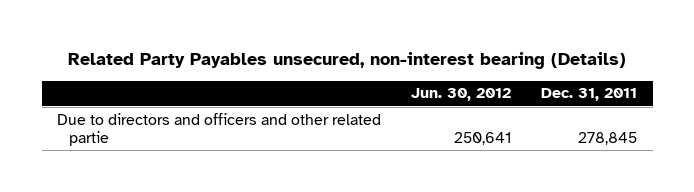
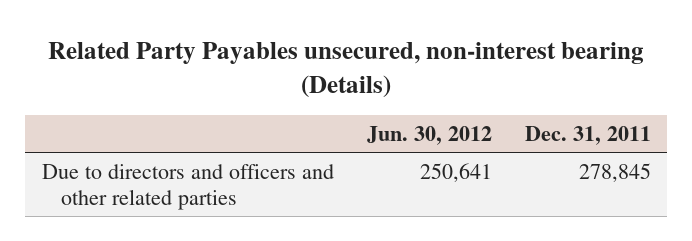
- Due to directors and officers and other related partie | 250,641 | 278,845
+ Due to directors and officers and other related parties | 250,641 | 278,845

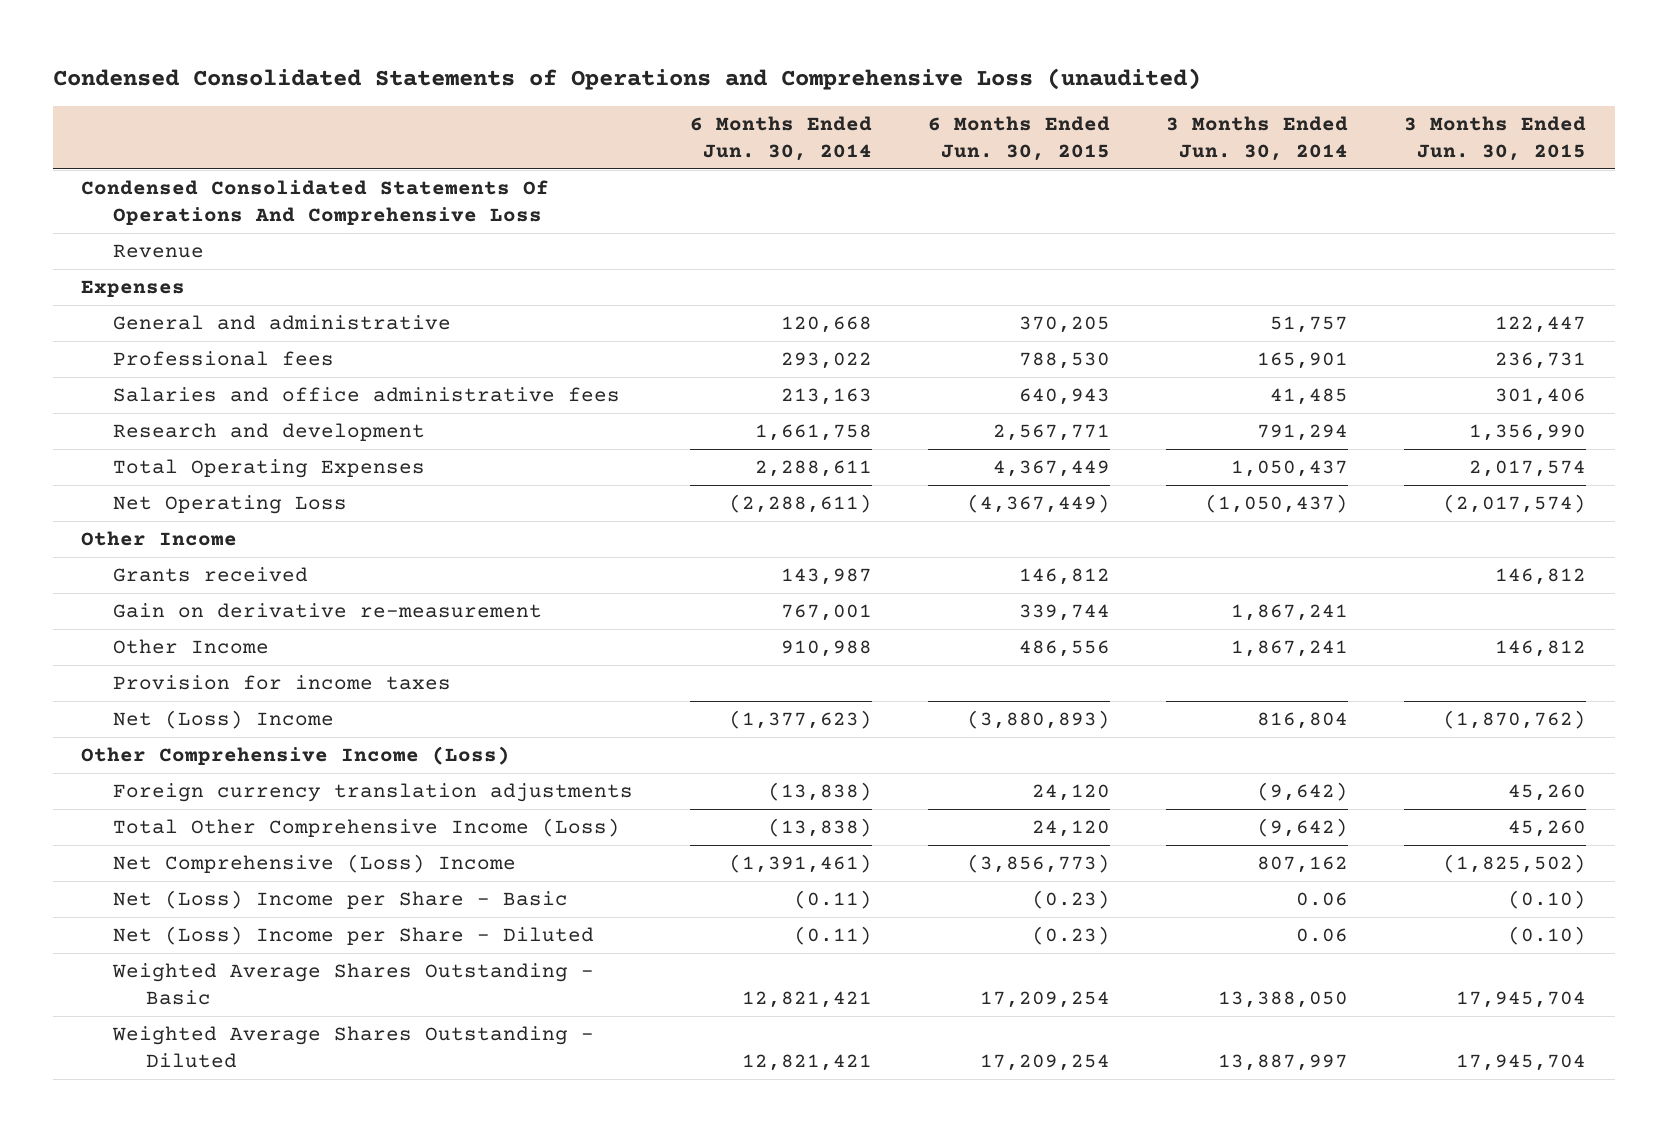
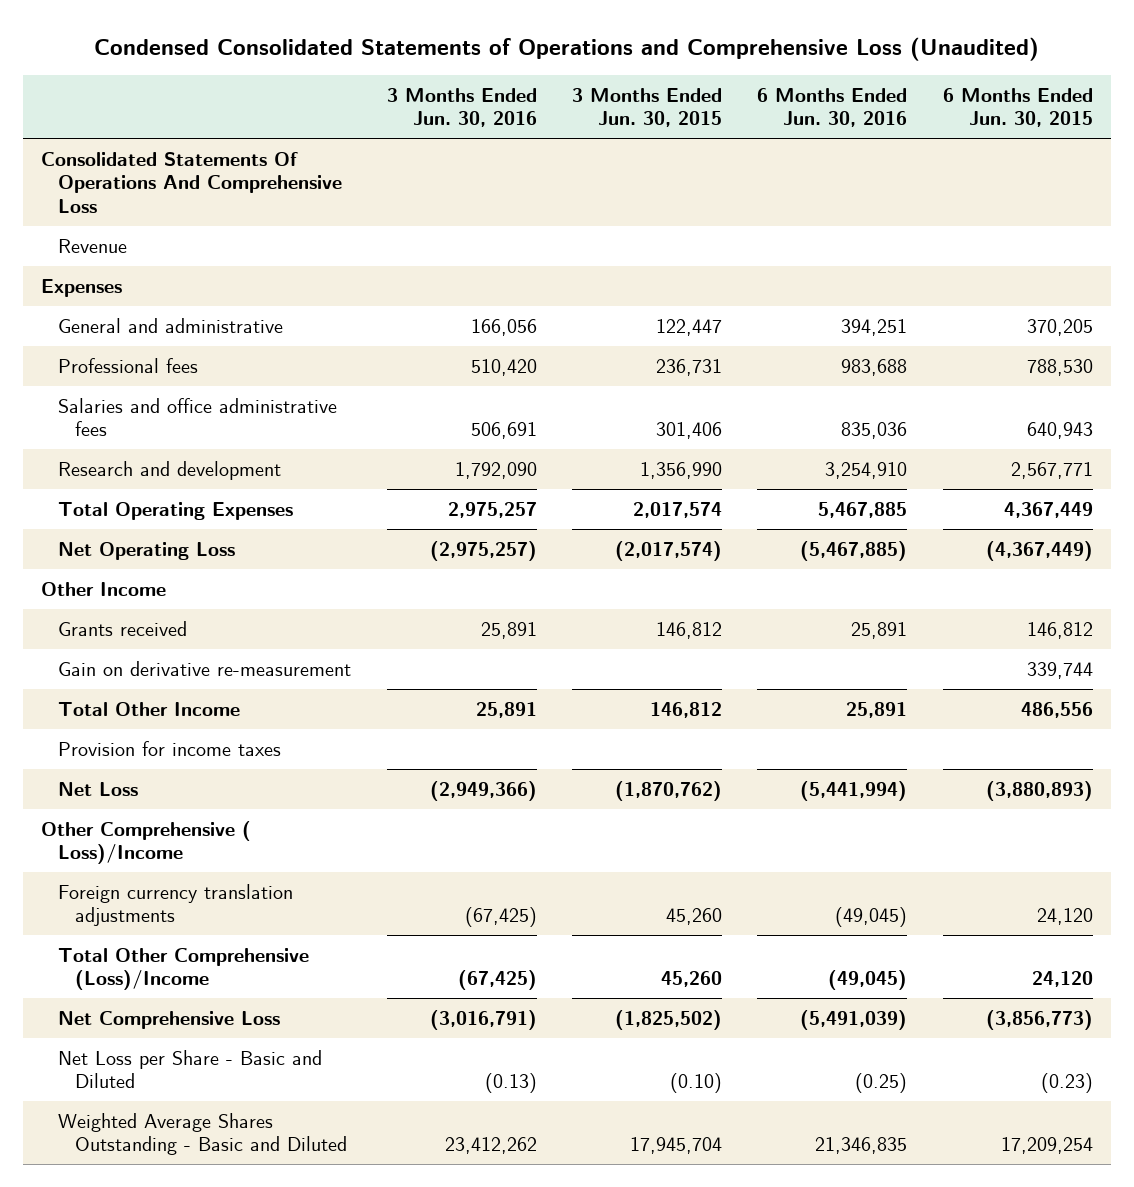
- Condensed Consolidated Statements of Operations and Comprehensive Loss (unaudited)
+ Condensed Consolidated Statements of Operations and Comprehensive Loss (Unaudited)
- | 6 Months Ended Jun. 30, 2014 | 6 Months Ended Jun. 30, 2015 | 3 Months Ended Jun. 30, 2014 | 3 Months Ended Jun. 30, 2015
+ | 3 Months Ended Jun. 30, 2016 | 3 Months Ended Jun. 30, 2015 | 6 Months Ended Jun. 30, 2016 | 6 Months Ended Jun. 30, 2015
- Condensed Consolidated Statements Of Operations And Comprehensive Loss
+ Consolidated Statements Of Operations And Comprehensive Loss
- Other Income | 910,988 | 486,556 | 1,867,241 | 146,812
+ Total Other Income | 25,891 | 146,812 | 25,891 | 486,556
- Net (Loss) Income | (1,377,623) | (3,880,893) | 816,804 | (1,870,762)
- Other Comprehensive Income (Loss)
+ Net Loss | (2,949,366) | (1,870,762) | (5,441,994) | (3,880,893)
+ Other Comprehensive ( Loss)/Income
- Total Other Comprehensive Income (Loss) | (13,838) | 24,120 | (9,642) | 45,260
- Net Comprehensive (Loss) Income | (1,391,461) | (3,856,773) | 807,162 | (1,825,502)
- Net (Loss) Income per Share - Basic | (0.11) | (0.23) | 0.06 | (0.10)
- Net (Loss) Income per Share - Diluted | (0.11) | (0.23) | 0.06 | (0.10)
- Weighted Average Shares Outstanding - Basic | 12,821,421 | 17,209,254 | 13,388,050 | 17,945,704
- Weighted Average Shares Outstanding - Diluted | 12,821,421 | 17,209,254 | 13,887,997 | 17,945,704
+ Total Other Comprehensive (Loss)/Income | (67,425) | 45,260 | (49,045) | 24,120
+ Net Comprehensive Loss | (3,016,791) | (1,825,502) | (5,491,039) | (3,856,773)
+ Net Loss per Share - Basic and Diluted | (0.13) | (0.10) | (0.25) | (0.23)
+ Weighted Average Shares Outstanding - Basic and Diluted | 23,412,262 | 17,945,704 | 21,346,835 | 17,209,254

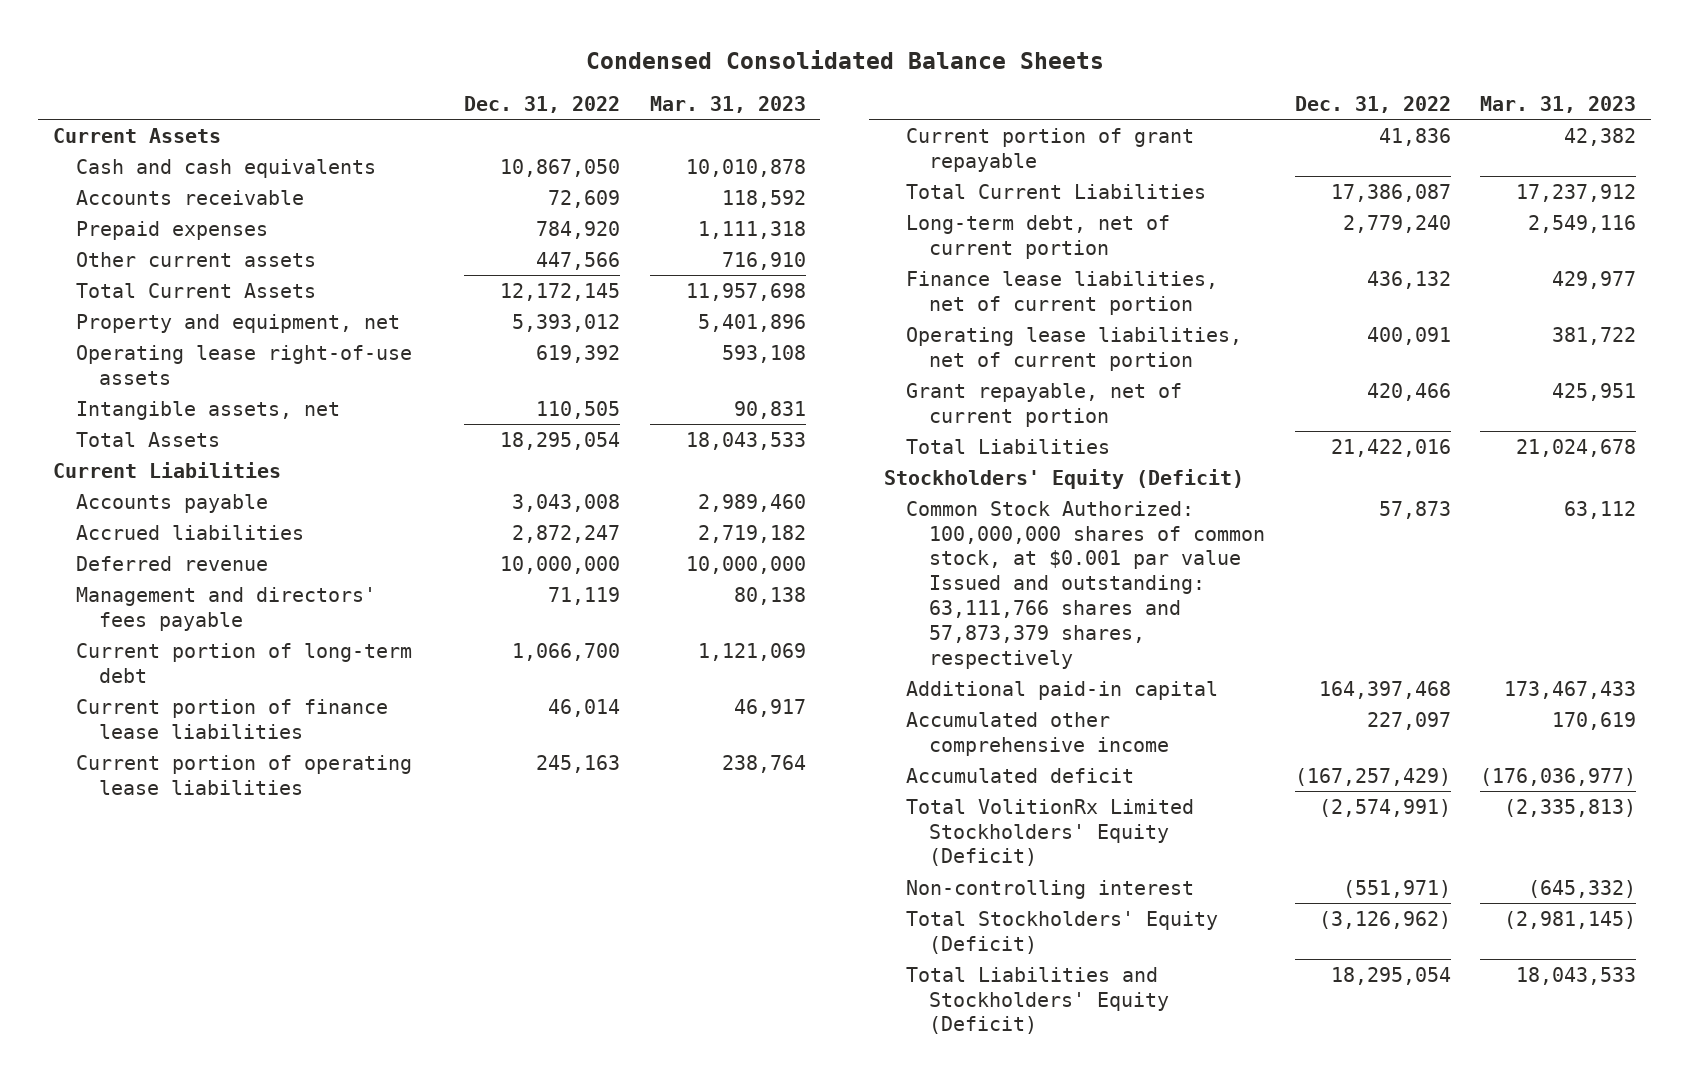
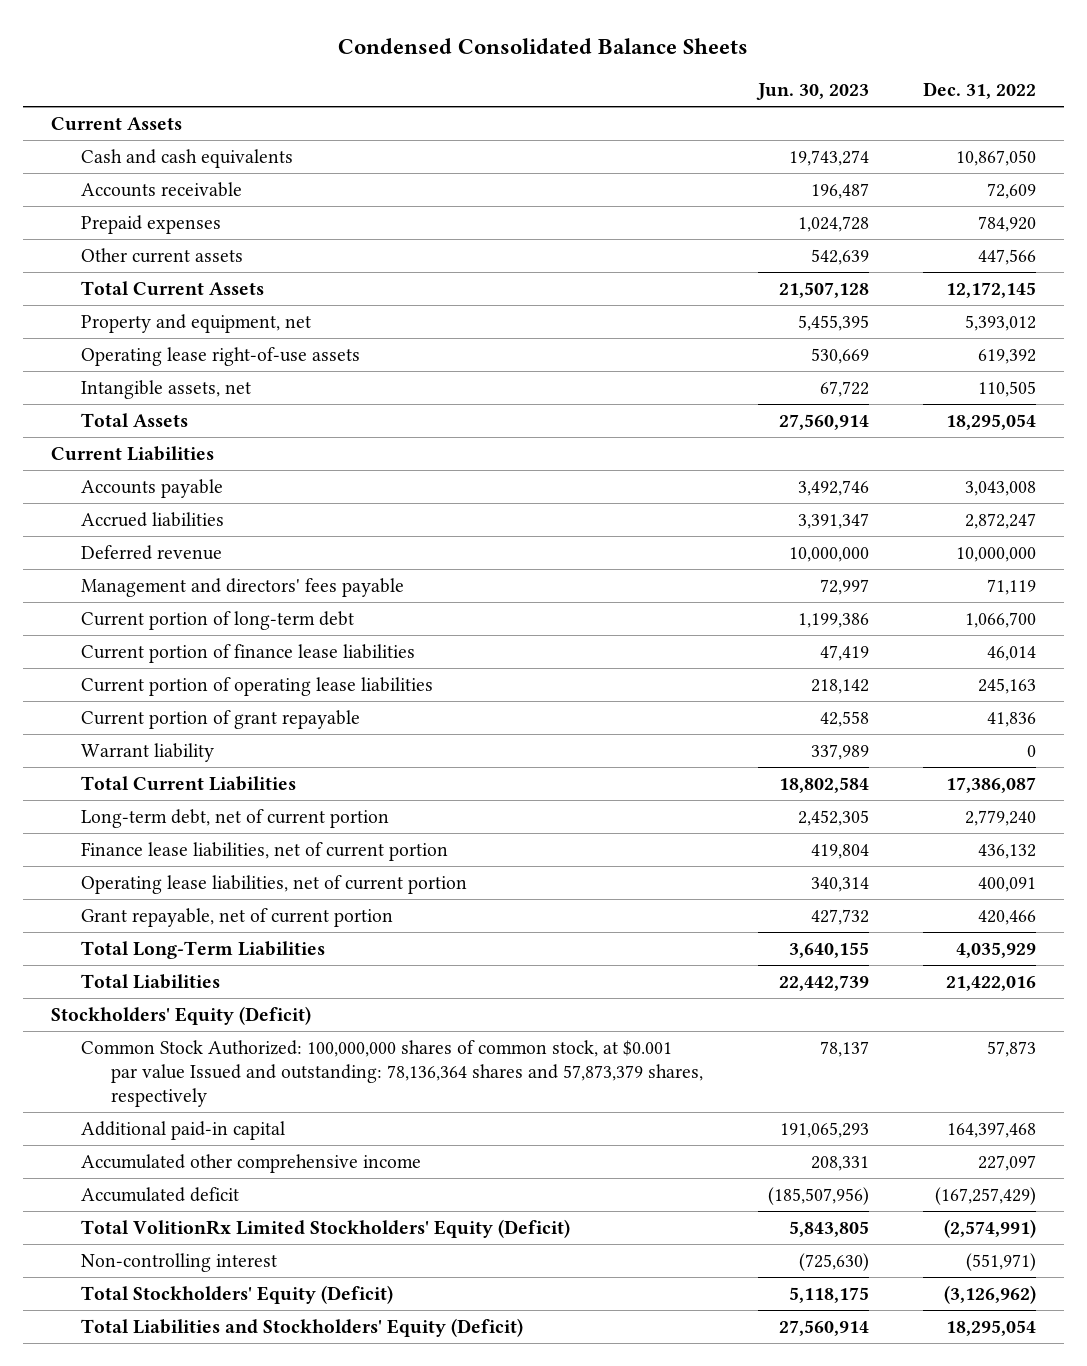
- | Dec. 31, 2022 | Mar. 31, 2023
+ | Jun. 30, 2023 | Dec. 31, 2022
+ Warrant liability | 337,989 | 0
+ Total Long-Term Liabilities | 3,640,155 | 4,035,929
- Common Stock Authorized: 100,000,000 shares of common stock, at $0.001 par value Issued and outstanding: 63,111,766 shares and 57,873,379 shares, respectively | 57,873 | 63,112
+ Common Stock Authorized: 100,000,000 shares of common stock, at $0.001 par value Issued and outstanding: 78,136,364 shares and 57,873,379 shares, respectively | 78,137 | 57,873

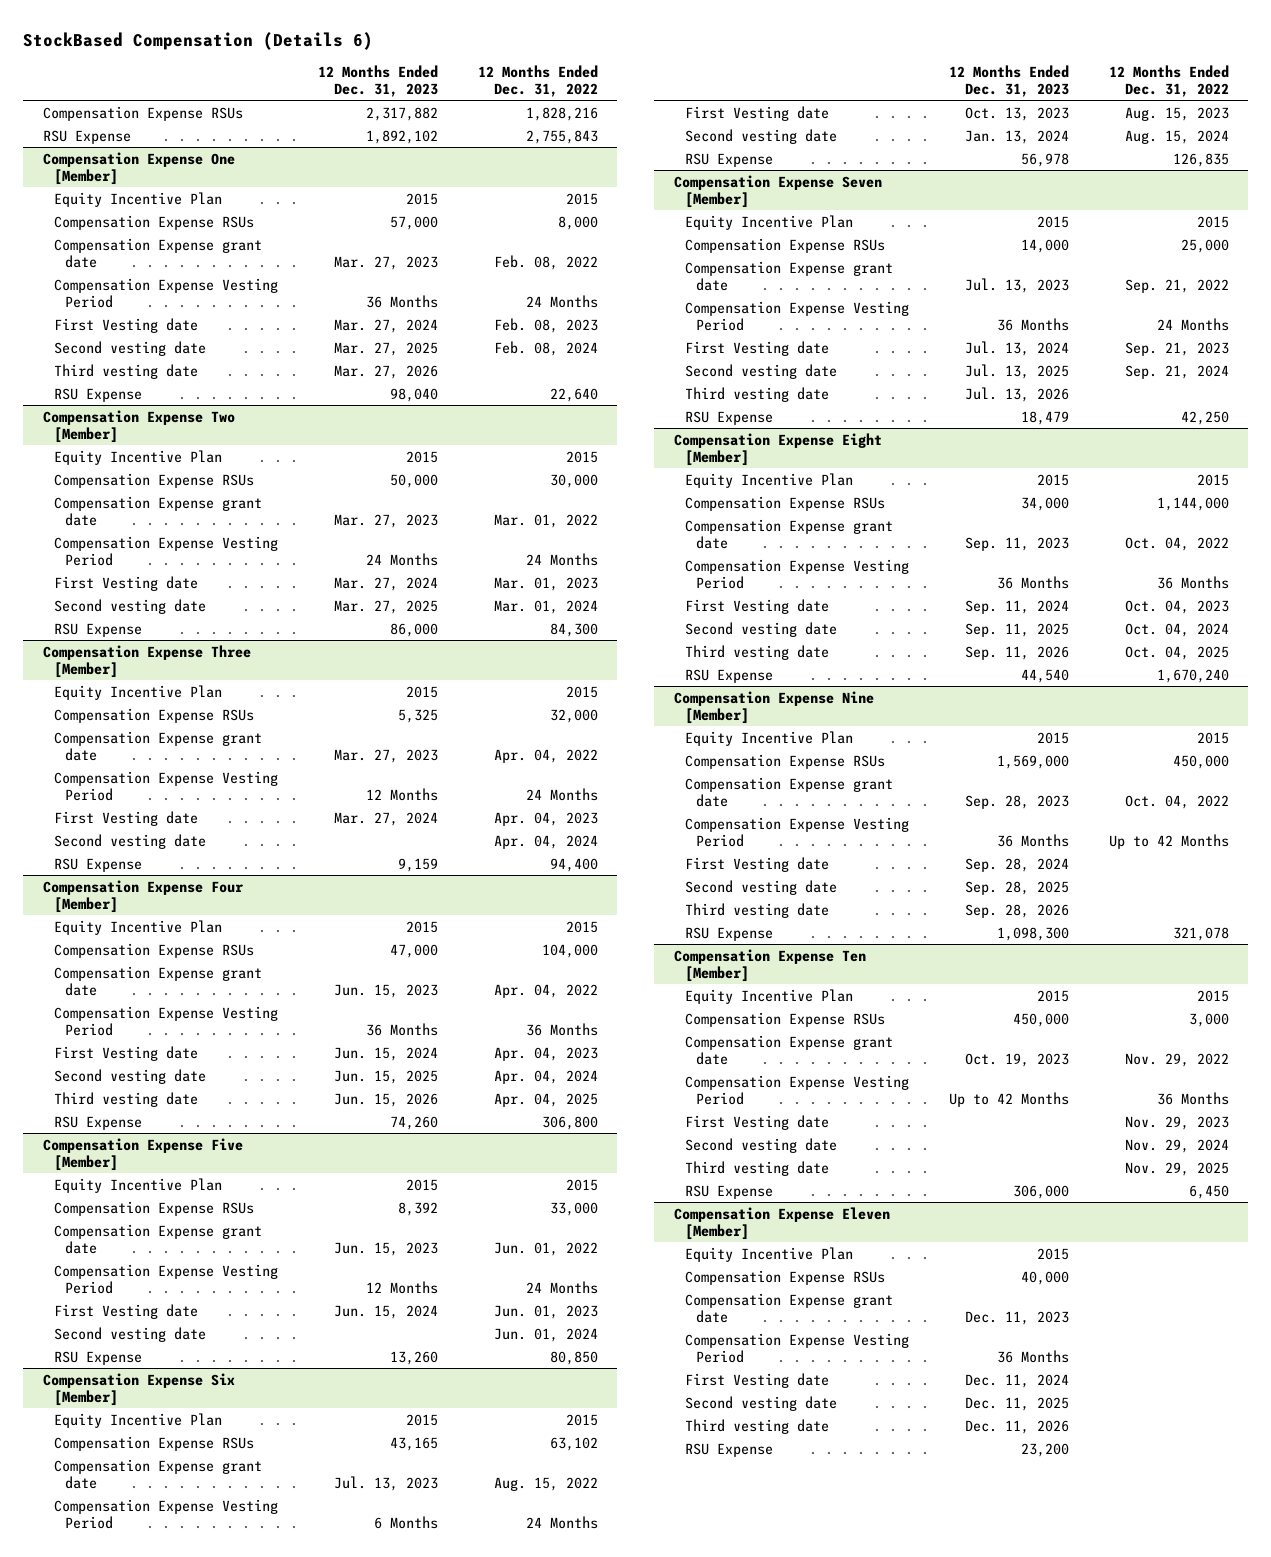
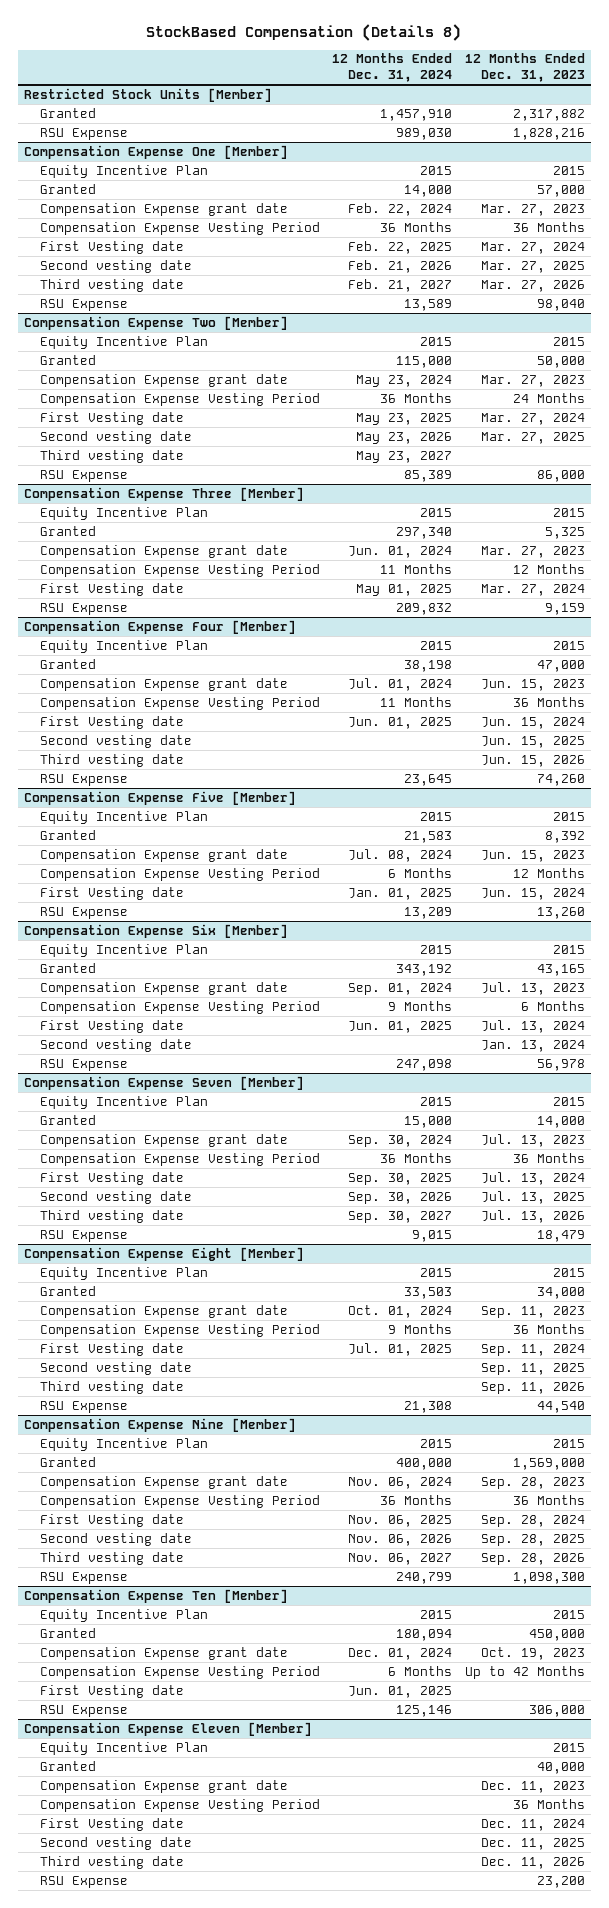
- StockBased Compensation (Details 6)
+ StockBased Compensation (Details 8)
- | 12 Months Ended Dec. 31, 2023 | 12 Months Ended Dec. 31, 2022
+ | 12 Months Ended Dec. 31, 2024 | 12 Months Ended Dec. 31, 2023
- Compensation Expense RSUs | 2,317,882 | 1,828,216
- RSU Expense | 1,892,102 | 2,755,843
+ Restricted Stock Units [Member]
+ Granted | 1,457,910 | 2,317,882
+ RSU Expense | 989,030 | 1,828,216
@ Compensation Expense One [Member]
- Compensation Expense RSUs | 57,000 | 8,000
+ Granted | 14,000 | 57,000
@ Compensation Expense Two [Member]
- Compensation Expense RSUs | 50,000 | 30,000
+ Granted | 115,000 | 50,000
+ Third vesting date | May 23, 2027 |
@ Compensation Expense Three [Member]
- Compensation Expense RSUs | 5,325 | 32,000
+ Granted | 297,340 | 5,325
- Second vesting date | | Apr. 04, 2024
@ Compensation Expense Four [Member]
- Compensation Expense RSUs | 47,000 | 104,000
+ Granted | 38,198 | 47,000
@ Compensation Expense Five [Member]
- Compensation Expense RSUs | 8,392 | 33,000
+ Granted | 21,583 | 8,392
- Second vesting date | | Jun. 01, 2024
@ Compensation Expense Six [Member]
- Compensation Expense RSUs | 43,165 | 63,102
+ Granted | 343,192 | 43,165
- First Vesting date | Oct. 13, 2023 | Aug. 15, 2023
+ First Vesting date | Jun. 01, 2025 | Jul. 13, 2024
@ Compensation Expense Seven [Member]
- Compensation Expense RSUs | 14,000 | 25,000
+ Granted | 15,000 | 14,000
@ Compensation Expense Eight [Member]
- Compensation Expense RSUs | 34,000 | 1,144,000
+ Granted | 33,503 | 34,000
@ Compensation Expense Nine [Member]
- Compensation Expense RSUs | 1,569,000 | 450,000
+ Granted | 400,000 | 1,569,000
@ Compensation Expense Ten [Member]
- Compensation Expense RSUs | 450,000 | 3,000
+ Granted | 180,094 | 450,000
- Second vesting date | | Nov. 29, 2024
- Third vesting date | | Nov. 29, 2025
@ Compensation Expense Eleven [Member]
- Compensation Expense RSUs | 40,000 |
+ Granted | | 40,000

